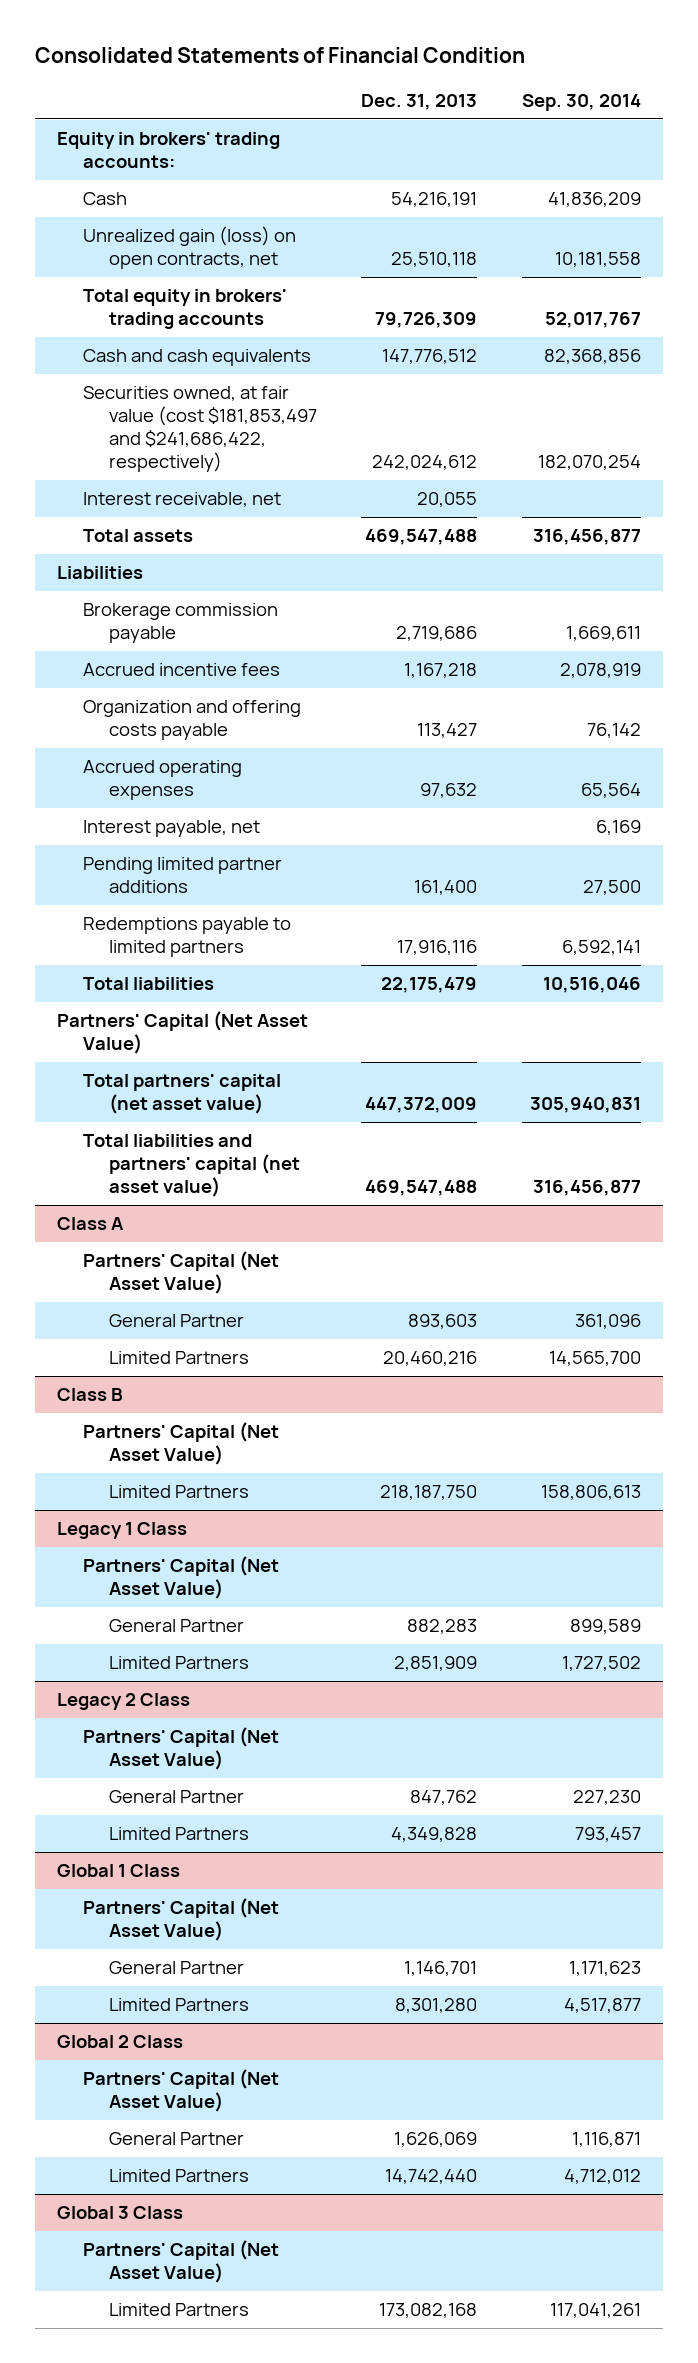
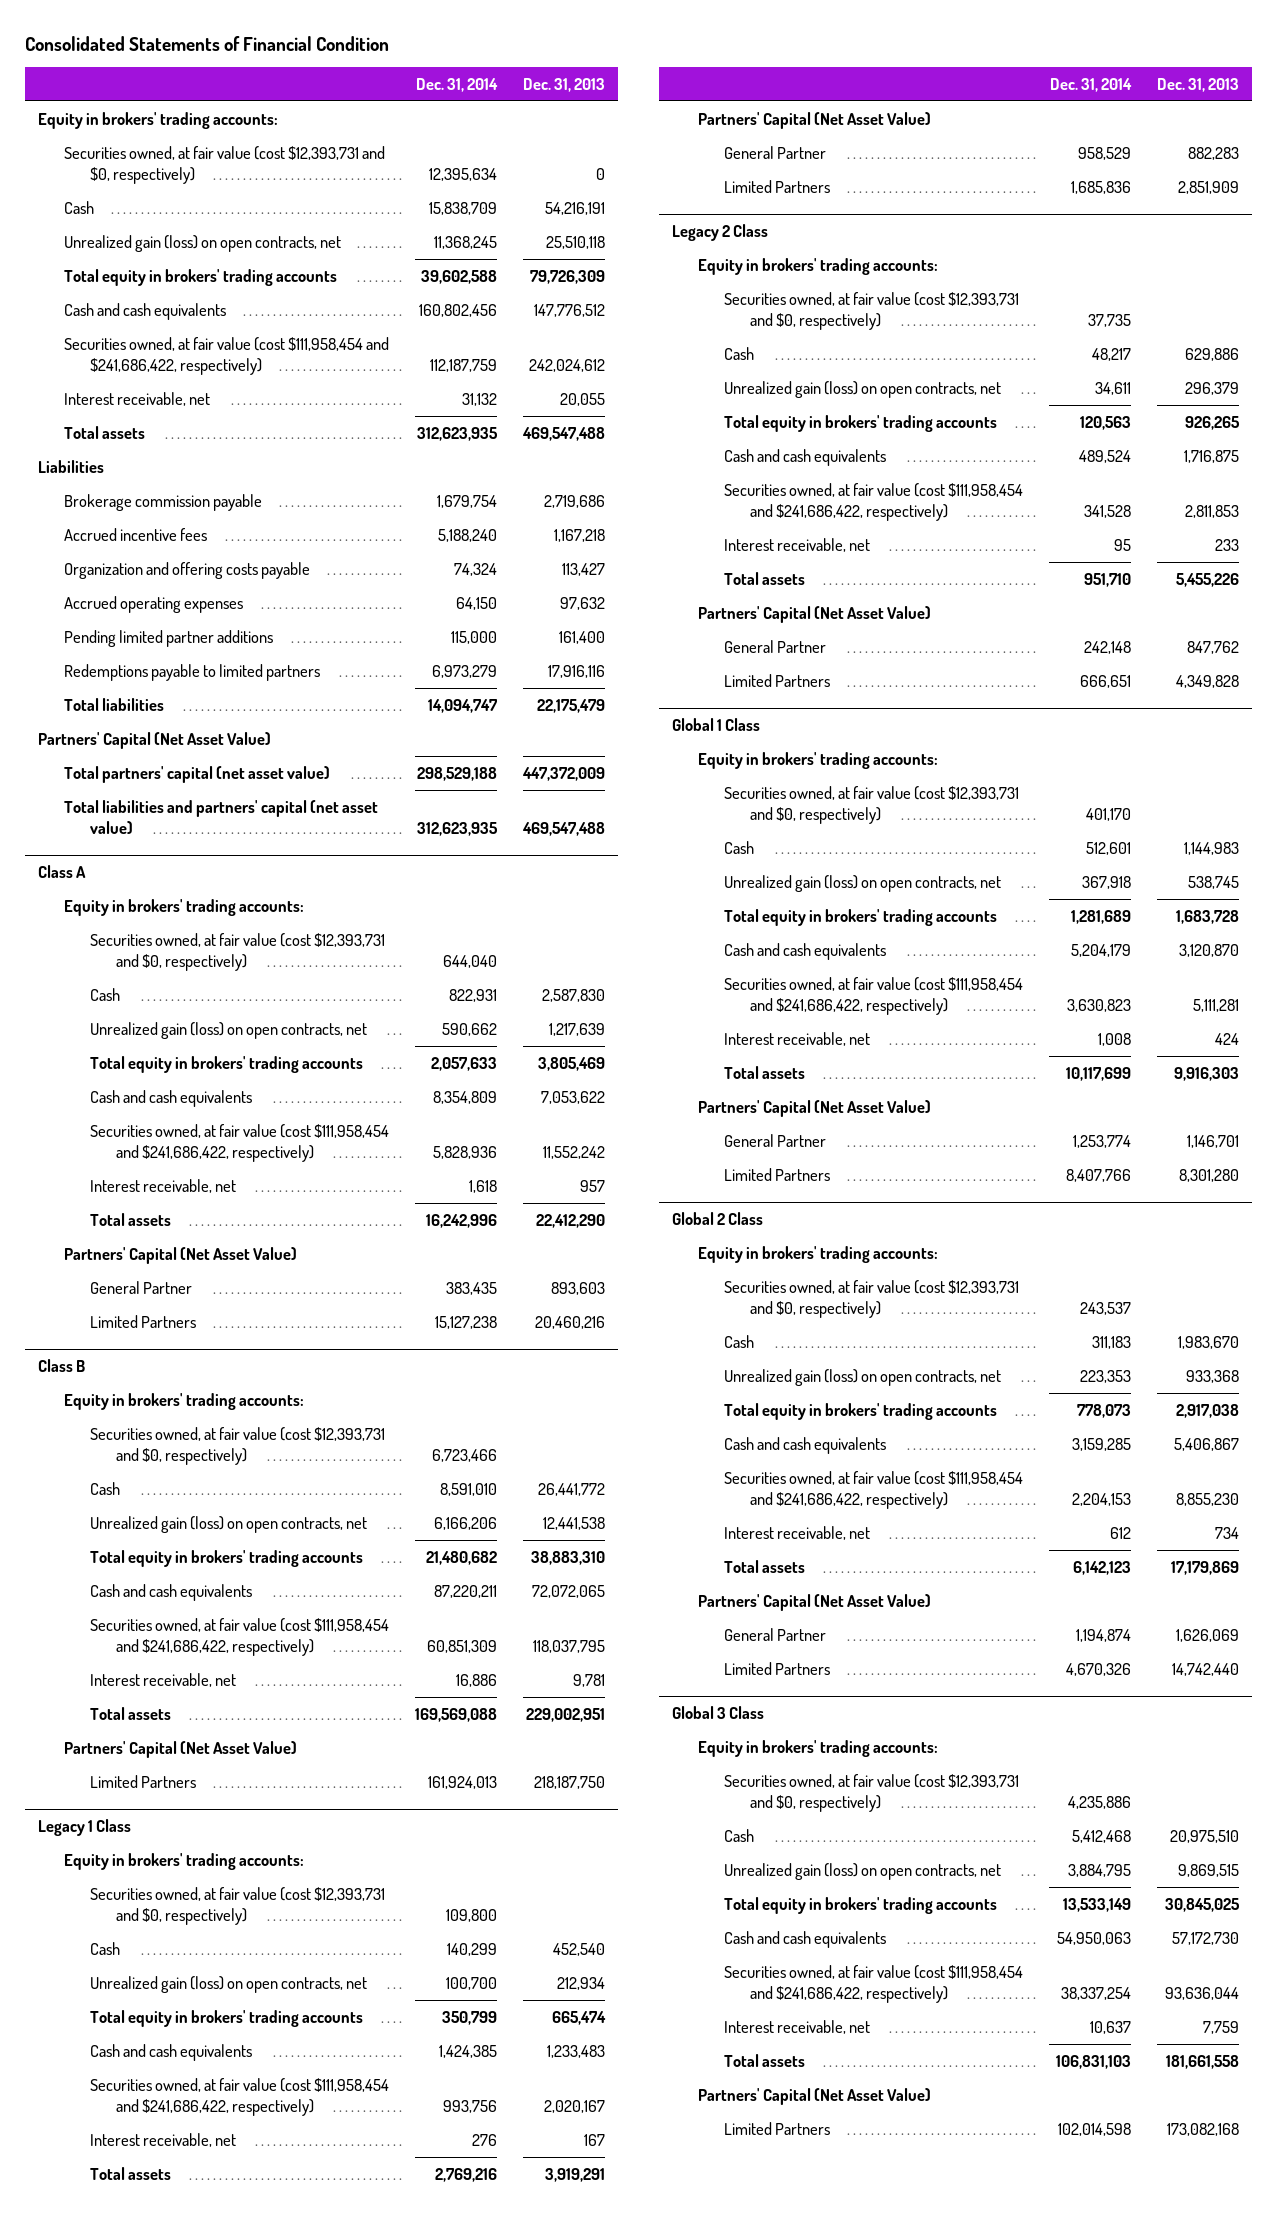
- | Dec. 31, 2013 | Sep. 30, 2014
+ | Dec. 31, 2014 | Dec. 31, 2013
+ Securities owned, at fair value (cost $12,393,731 and $0, respectively) | 12,395,634 | 0
- Securities owned, at fair value (cost $181,853,497 and $241,686,422, respectively) | 242,024,612 | 182,070,254
+ Securities owned, at fair value (cost $111,958,454 and $241,686,422, respectively) | 112,187,759 | 242,024,612
- Interest payable, net | | 6,169
@ Class A
+ Equity in brokers' trading accounts:
+ Securities owned, at fair value (cost $12,393,731 and $0, respectively) | 644,040 |
+ Cash | 822,931 | 2,587,830
+ Unrealized gain (loss) on open contracts, net | 590,662 | 1,217,639
+ Total equity in brokers' trading accounts | 2,057,633 | 3,805,469
+ Cash and cash equivalents | 8,354,809 | 7,053,622
+ Securities owned, at fair value (cost $111,958,454 and $241,686,422, respectively) | 5,828,936 | 11,552,242
+ Interest receivable, net | 1,618 | 957
+ Total assets | 16,242,996 | 22,412,290
@ Class B
+ Equity in brokers' trading accounts:
+ Securities owned, at fair value (cost $12,393,731 and $0, respectively) | 6,723,466 |
+ Cash | 8,591,010 | 26,441,772
+ Unrealized gain (loss) on open contracts, net | 6,166,206 | 12,441,538
+ Total equity in brokers' trading accounts | 21,480,682 | 38,883,310
+ Cash and cash equivalents | 87,220,211 | 72,072,065
+ Securities owned, at fair value (cost $111,958,454 and $241,686,422, respectively) | 60,851,309 | 118,037,795
+ Interest receivable, net | 16,886 | 9,781
+ Total assets | 169,569,088 | 229,002,951
@ Legacy 1 Class
+ Equity in brokers' trading accounts:
+ Securities owned, at fair value (cost $12,393,731 and $0, respectively) | 109,800 |
+ Cash | 140,299 | 452,540
+ Unrealized gain (loss) on open contracts, net | 100,700 | 212,934
+ Total equity in brokers' trading accounts | 350,799 | 665,474
+ Cash and cash equivalents | 1,424,385 | 1,233,483
+ Securities owned, at fair value (cost $111,958,454 and $241,686,422, respectively) | 993,756 | 2,020,167
+ Interest receivable, net | 276 | 167
+ Total assets | 2,769,216 | 3,919,291
@ Legacy 2 Class
+ Equity in brokers' trading accounts:
+ Securities owned, at fair value (cost $12,393,731 and $0, respectively) | 37,735 |
+ Cash | 48,217 | 629,886
+ Unrealized gain (loss) on open contracts, net | 34,611 | 296,379
+ Total equity in brokers' trading accounts | 120,563 | 926,265
+ Cash and cash equivalents | 489,524 | 1,716,875
+ Securities owned, at fair value (cost $111,958,454 and $241,686,422, respectively) | 341,528 | 2,811,853
+ Interest receivable, net | 95 | 233
+ Total assets | 951,710 | 5,455,226
@ Global 1 Class
+ Equity in brokers' trading accounts:
+ Securities owned, at fair value (cost $12,393,731 and $0, respectively) | 401,170 |
+ Cash | 512,601 | 1,144,983
+ Unrealized gain (loss) on open contracts, net | 367,918 | 538,745
+ Total equity in brokers' trading accounts | 1,281,689 | 1,683,728
+ Cash and cash equivalents | 5,204,179 | 3,120,870
+ Securities owned, at fair value (cost $111,958,454 and $241,686,422, respectively) | 3,630,823 | 5,111,281
+ Interest receivable, net | 1,008 | 424
+ Total assets | 10,117,699 | 9,916,303
@ Global 2 Class
+ Equity in brokers' trading accounts:
+ Securities owned, at fair value (cost $12,393,731 and $0, respectively) | 243,537 |
+ Cash | 311,183 | 1,983,670
+ Unrealized gain (loss) on open contracts, net | 223,353 | 933,368
+ Total equity in brokers' trading accounts | 778,073 | 2,917,038
+ Cash and cash equivalents | 3,159,285 | 5,406,867
+ Securities owned, at fair value (cost $111,958,454 and $241,686,422, respectively) | 2,204,153 | 8,855,230
+ Interest receivable, net | 612 | 734
+ Total assets | 6,142,123 | 17,179,869
@ Global 3 Class
+ Equity in brokers' trading accounts:
+ Securities owned, at fair value (cost $12,393,731 and $0, respectively) | 4,235,886 |
+ Cash | 5,412,468 | 20,975,510
+ Unrealized gain (loss) on open contracts, net | 3,884,795 | 9,869,515
+ Total equity in brokers' trading accounts | 13,533,149 | 30,845,025
+ Cash and cash equivalents | 54,950,063 | 57,172,730
+ Securities owned, at fair value (cost $111,958,454 and $241,686,422, respectively) | 38,337,254 | 93,636,044
+ Interest receivable, net | 10,637 | 7,759
+ Total assets | 106,831,103 | 181,661,558

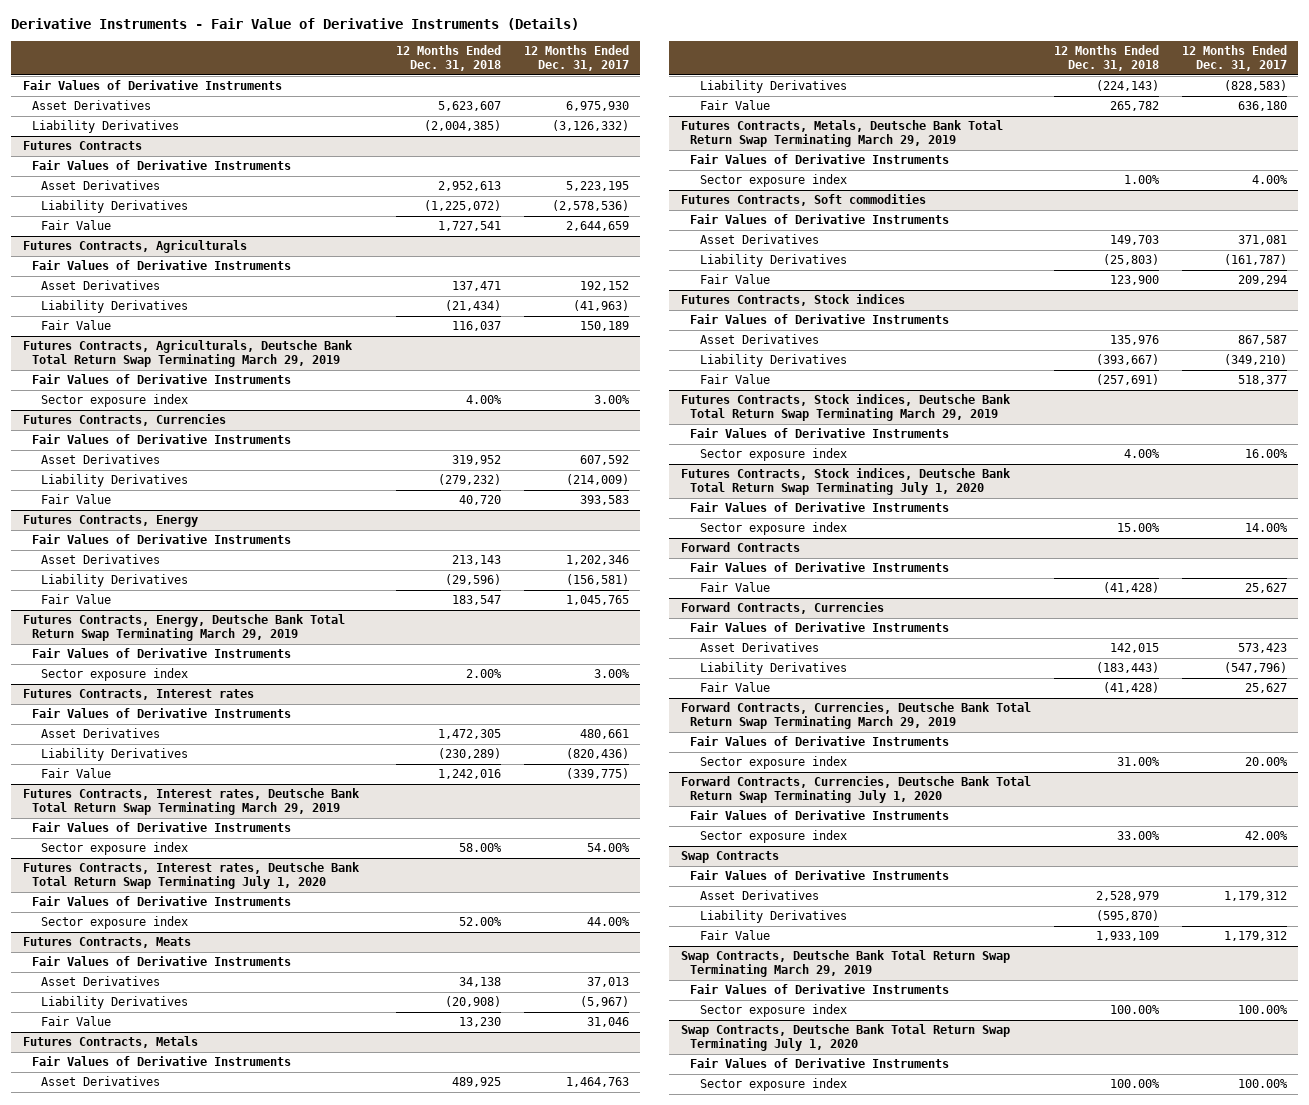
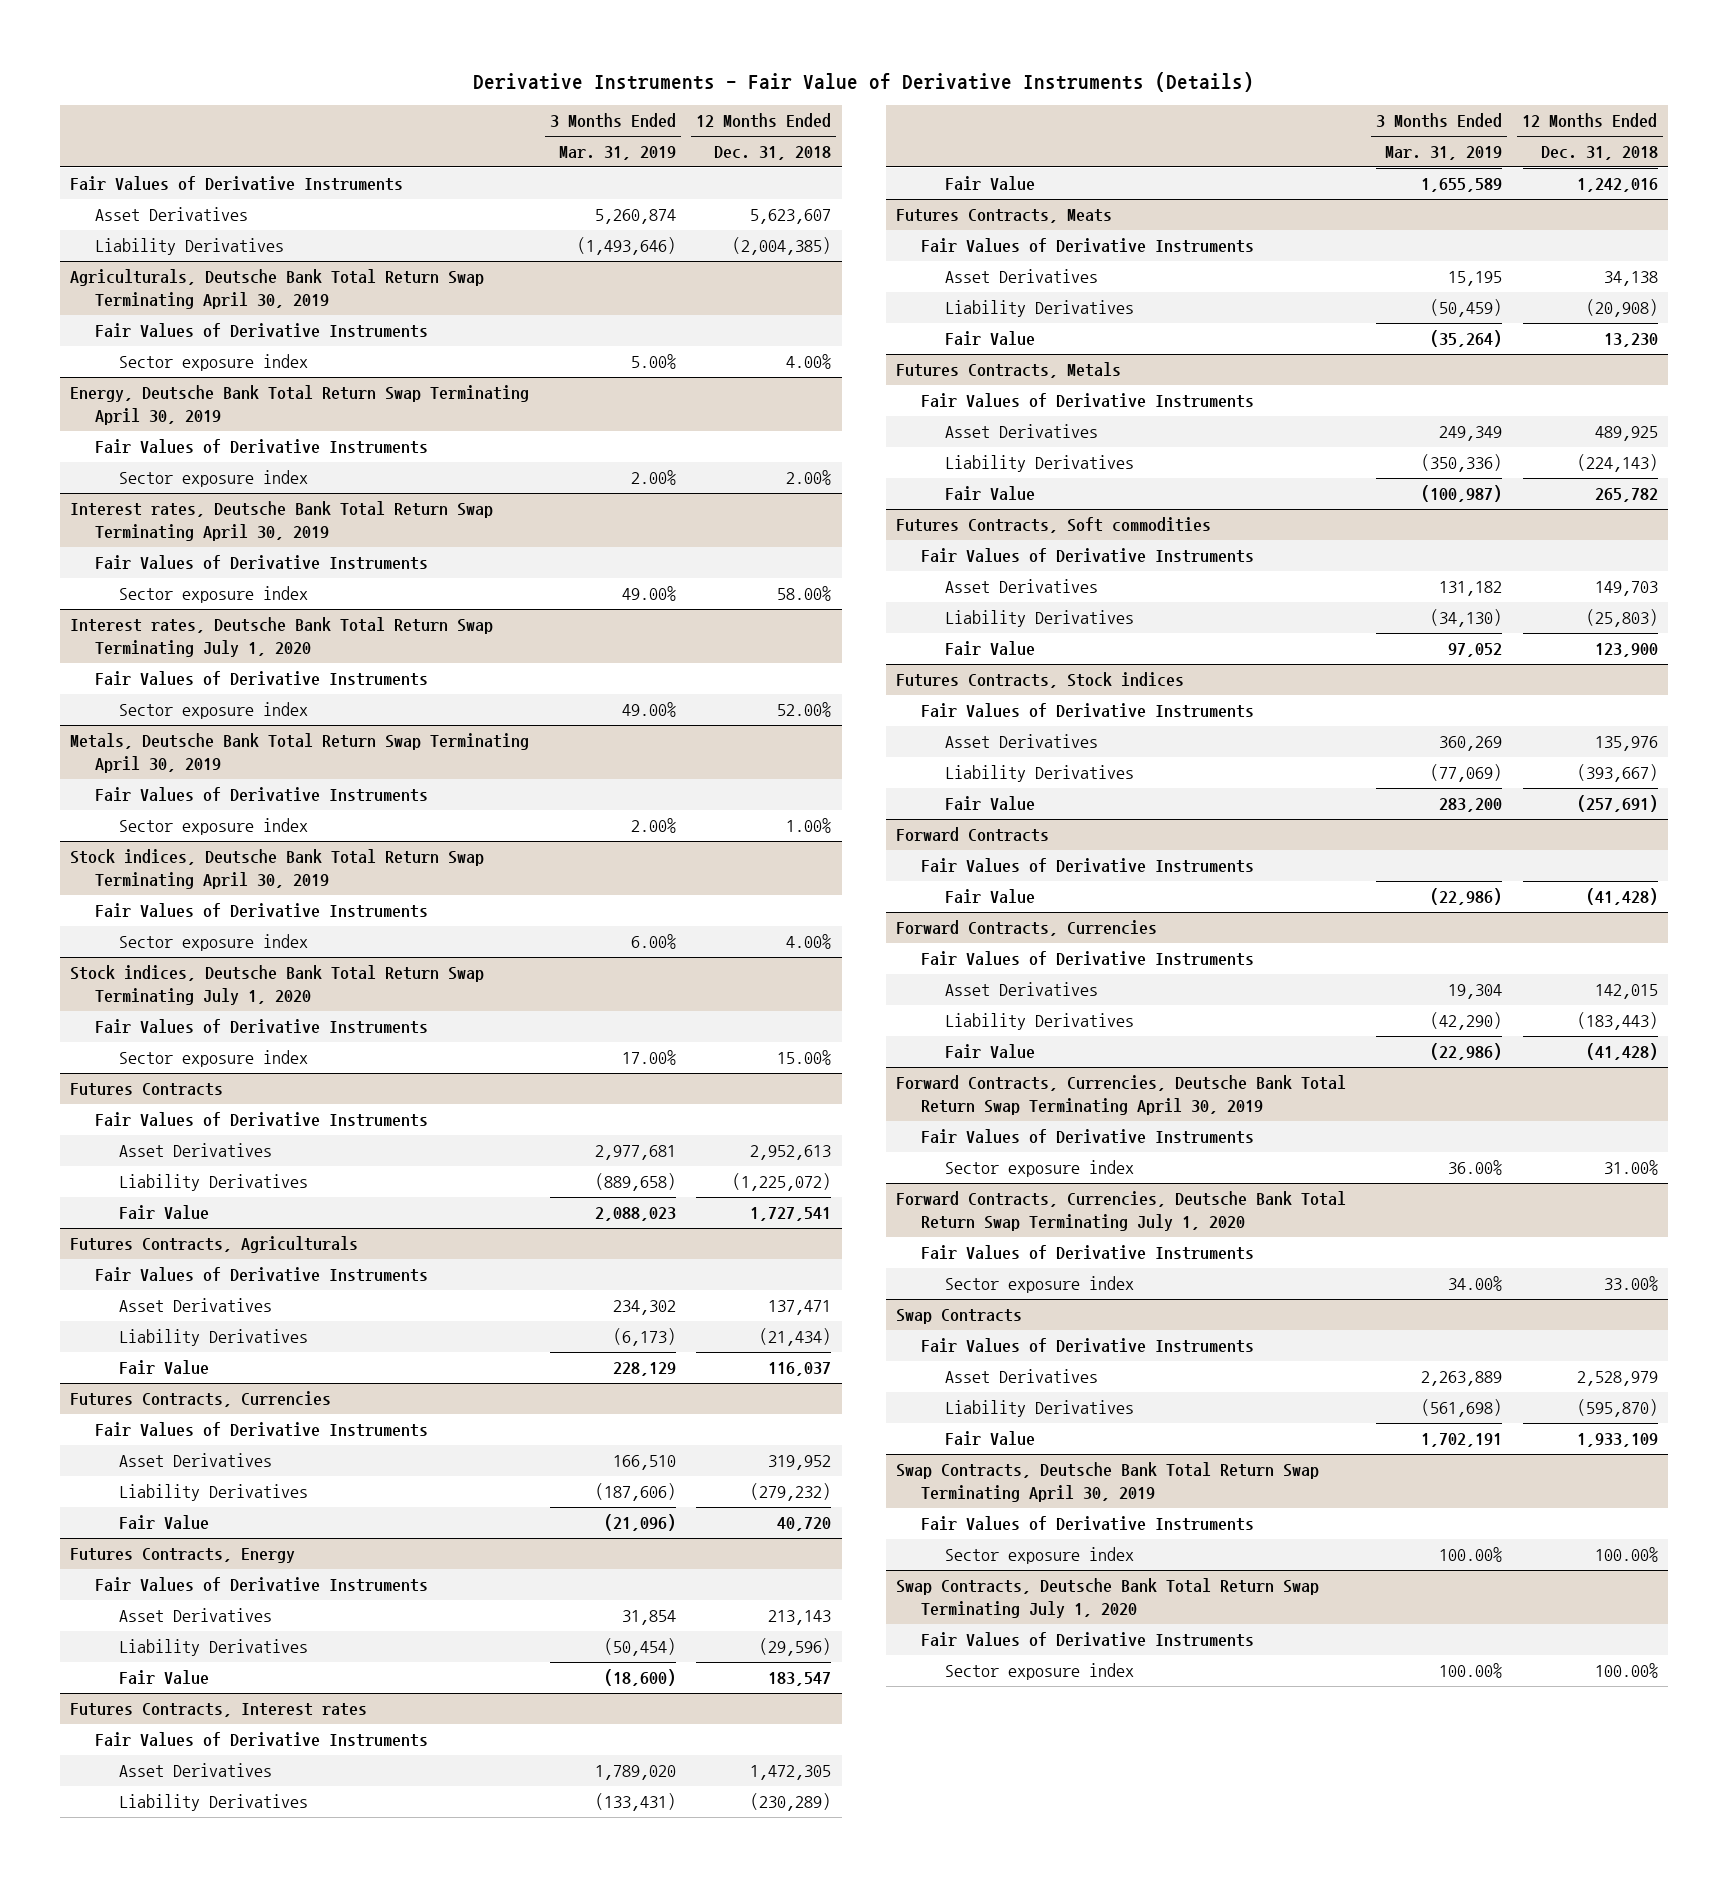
- | 12 Months Ended Dec. 31, 2018 | 12 Months Ended Dec. 31, 2017
+ | 3 Months Ended Mar. 31, 2019 | 12 Months Ended Dec. 31, 2018
+ Agriculturals, Deutsche Bank Total Return Swap Terminating April 30, 2019
+ Fair Values of Derivative Instruments
+ Sector exposure index | 5.00% | 4.00%
+ Energy, Deutsche Bank Total Return Swap Terminating April 30, 2019
+ Fair Values of Derivative Instruments
+ Sector exposure index | 2.00% | 2.00%
+ Interest rates, Deutsche Bank Total Return Swap Terminating April 30, 2019
+ Fair Values of Derivative Instruments
+ Sector exposure index | 49.00% | 58.00%
+ Interest rates, Deutsche Bank Total Return Swap Terminating July 1, 2020
+ Fair Values of Derivative Instruments
+ Sector exposure index | 49.00% | 52.00%
+ Metals, Deutsche Bank Total Return Swap Terminating April 30, 2019
+ Fair Values of Derivative Instruments
+ Sector exposure index | 2.00% | 1.00%
+ Stock indices, Deutsche Bank Total Return Swap Terminating April 30, 2019
+ Fair Values of Derivative Instruments
+ Sector exposure index | 6.00% | 4.00%
+ Stock indices, Deutsche Bank Total Return Swap Terminating July 1, 2020
+ Fair Values of Derivative Instruments
+ Sector exposure index | 17.00% | 15.00%
- Futures Contracts, Agriculturals, Deutsche Bank Total Return Swap Terminating March 29, 2019
- Fair Values of Derivative Instruments
- Sector exposure index | 4.00% | 3.00%
- Futures Contracts, Energy, Deutsche Bank Total Return Swap Terminating March 29, 2019
- Fair Values of Derivative Instruments
- Sector exposure index | 2.00% | 3.00%
- Futures Contracts, Interest rates, Deutsche Bank Total Return Swap Terminating March 29, 2019
- Fair Values of Derivative Instruments
- Sector exposure index | 58.00% | 54.00%
- Futures Contracts, Interest rates, Deutsche Bank Total Return Swap Terminating July 1, 2020
- Fair Values of Derivative Instruments
- Sector exposure index | 52.00% | 44.00%
- Futures Contracts, Metals, Deutsche Bank Total Return Swap Terminating March 29, 2019
- Fair Values of Derivative Instruments
- Sector exposure index | 1.00% | 4.00%
- Futures Contracts, Stock indices, Deutsche Bank Total Return Swap Terminating March 29, 2019
- Fair Values of Derivative Instruments
- Sector exposure index | 4.00% | 16.00%
- Futures Contracts, Stock indices, Deutsche Bank Total Return Swap Terminating July 1, 2020
- Fair Values of Derivative Instruments
- Sector exposure index | 15.00% | 14.00%
- Forward Contracts, Currencies, Deutsche Bank Total Return Swap Terminating March 29, 2019
+ Forward Contracts, Currencies, Deutsche Bank Total Return Swap Terminating April 30, 2019
- Swap Contracts, Deutsche Bank Total Return Swap Terminating March 29, 2019
+ Swap Contracts, Deutsche Bank Total Return Swap Terminating April 30, 2019

